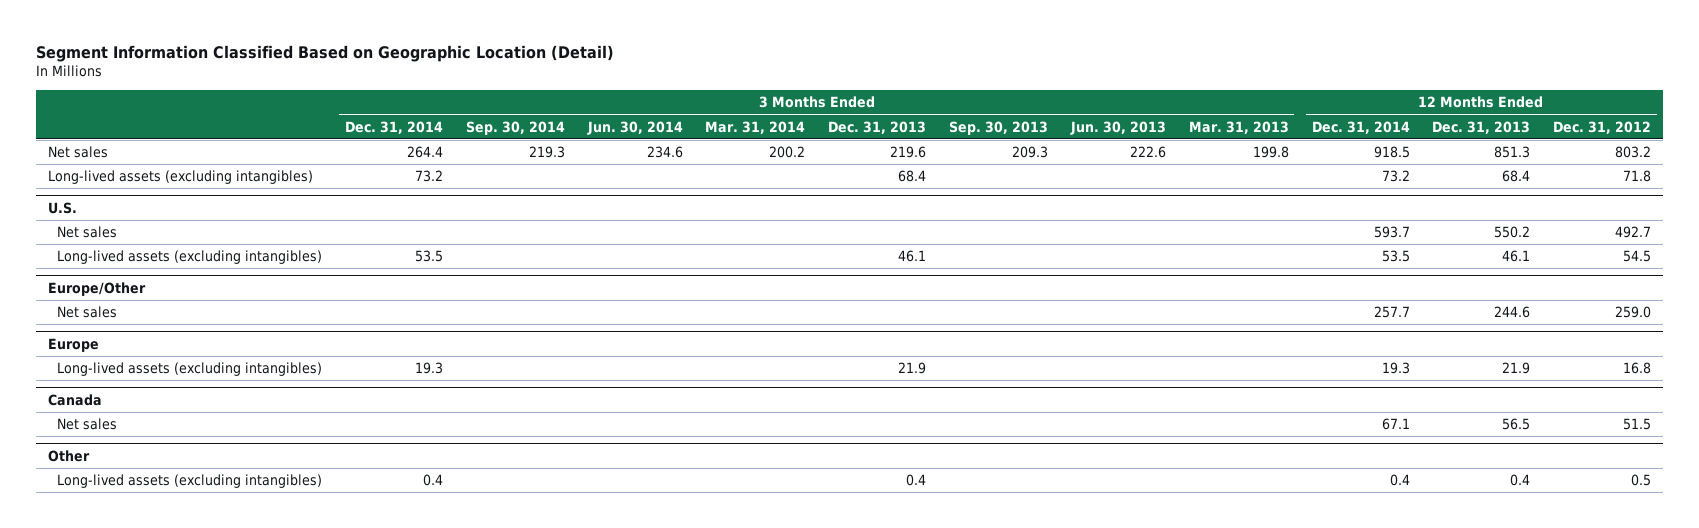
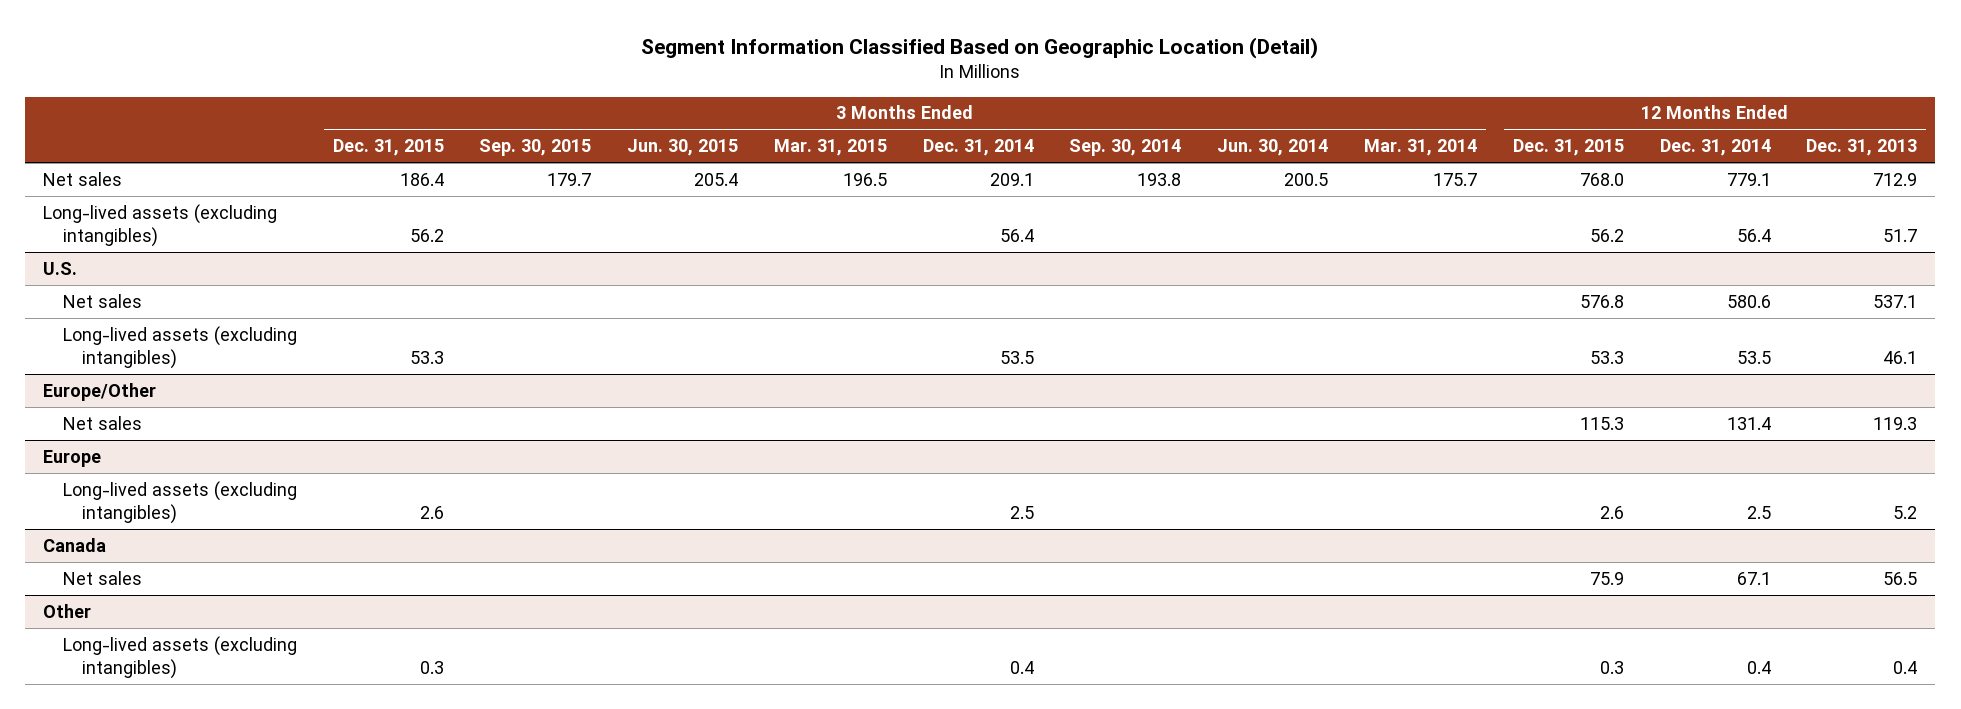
- | 3 Months Ended Dec. 31, 2014 | 3 Months Ended Sep. 30, 2014 | 3 Months Ended Jun. 30, 2014 | 3 Months Ended Mar. 31, 2014 | 3 Months Ended Dec. 31, 2013 | 3 Months Ended Sep. 30, 2013 | 3 Months Ended Jun. 30, 2013 | 3 Months Ended Mar. 31, 2013 | 12 Months Ended Dec. 31, 2014 | 12 Months Ended Dec. 31, 2013 | 12 Months Ended Dec. 31, 2012
+ | 3 Months Ended Dec. 31, 2015 | 3 Months Ended Sep. 30, 2015 | 3 Months Ended Jun. 30, 2015 | 3 Months Ended Mar. 31, 2015 | 3 Months Ended Dec. 31, 2014 | 3 Months Ended Sep. 30, 2014 | 3 Months Ended Jun. 30, 2014 | 3 Months Ended Mar. 31, 2014 | 12 Months Ended Dec. 31, 2015 | 12 Months Ended Dec. 31, 2014 | 12 Months Ended Dec. 31, 2013
- Net sales | 264.4 | 219.3 | 234.6 | 200.2 | 219.6 | 209.3 | 222.6 | 199.8 | 918.5 | 851.3 | 803.2
- Long-lived assets (excluding intangibles) | 73.2 | | | | 68.4 | | | | 73.2 | 68.4 | 71.8
+ Net sales | 186.4 | 179.7 | 205.4 | 196.5 | 209.1 | 193.8 | 200.5 | 175.7 | 768.0 | 779.1 | 712.9
+ Long-lived assets (excluding intangibles) | 56.2 | | | | 56.4 | | | | 56.2 | 56.4 | 51.7
@ U.S.
- Net sales | | | | | | | | | 593.7 | 550.2 | 492.7
+ Net sales | | | | | | | | | 576.8 | 580.6 | 537.1
@ Europe/Other
- Net sales | | | | | | | | | 257.7 | 244.6 | 259.0
+ Net sales | | | | | | | | | 115.3 | 131.4 | 119.3
@ Europe
- Long-lived assets (excluding intangibles) | 19.3 | | | | 21.9 | | | | 19.3 | 21.9 | 16.8
+ Long-lived assets (excluding intangibles) | 2.6 | | | | 2.5 | | | | 2.6 | 2.5 | 5.2

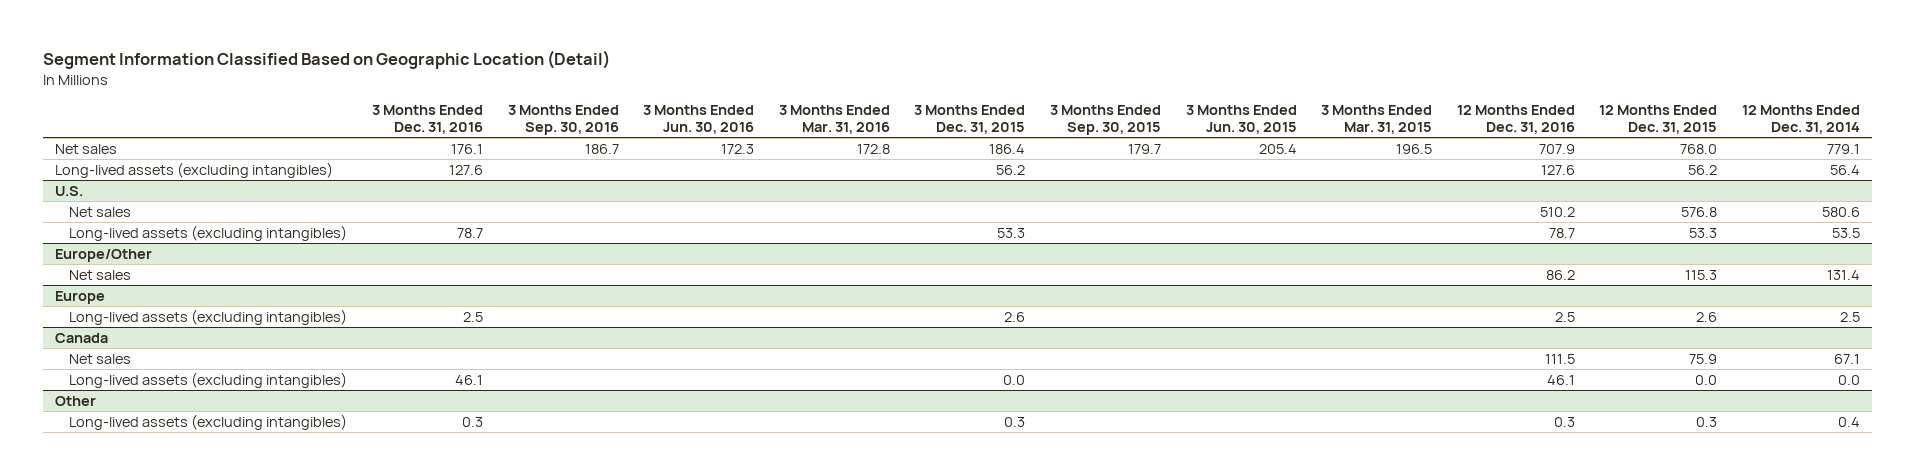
- | 3 Months Ended Dec. 31, 2015 | 3 Months Ended Sep. 30, 2015 | 3 Months Ended Jun. 30, 2015 | 3 Months Ended Mar. 31, 2015 | 3 Months Ended Dec. 31, 2014 | 3 Months Ended Sep. 30, 2014 | 3 Months Ended Jun. 30, 2014 | 3 Months Ended Mar. 31, 2014 | 12 Months Ended Dec. 31, 2015 | 12 Months Ended Dec. 31, 2014 | 12 Months Ended Dec. 31, 2013
+ | 3 Months Ended Dec. 31, 2016 | 3 Months Ended Sep. 30, 2016 | 3 Months Ended Jun. 30, 2016 | 3 Months Ended Mar. 31, 2016 | 3 Months Ended Dec. 31, 2015 | 3 Months Ended Sep. 30, 2015 | 3 Months Ended Jun. 30, 2015 | 3 Months Ended Mar. 31, 2015 | 12 Months Ended Dec. 31, 2016 | 12 Months Ended Dec. 31, 2015 | 12 Months Ended Dec. 31, 2014
@ Canada
+ Long-lived assets (excluding intangibles) | 46.1 | | | | 0.0 | | | | 46.1 | 0.0 | 0.0

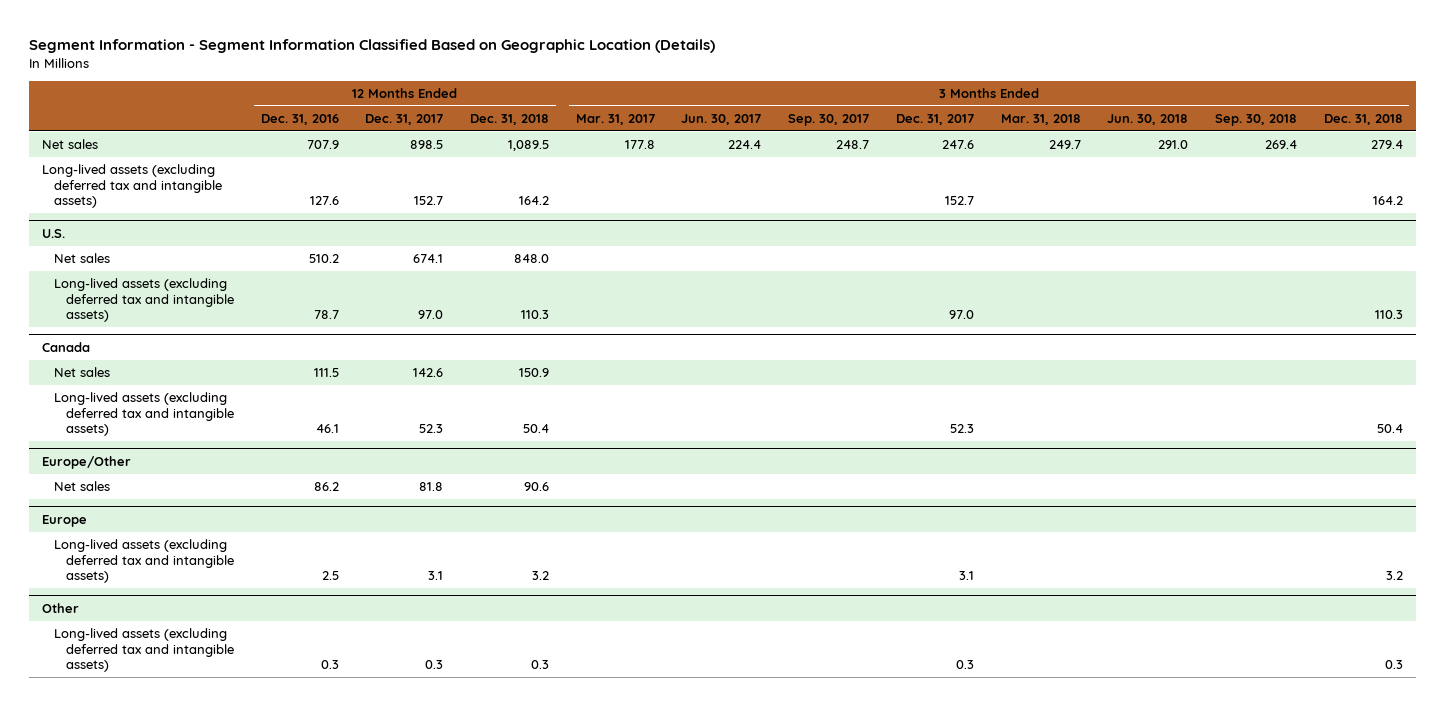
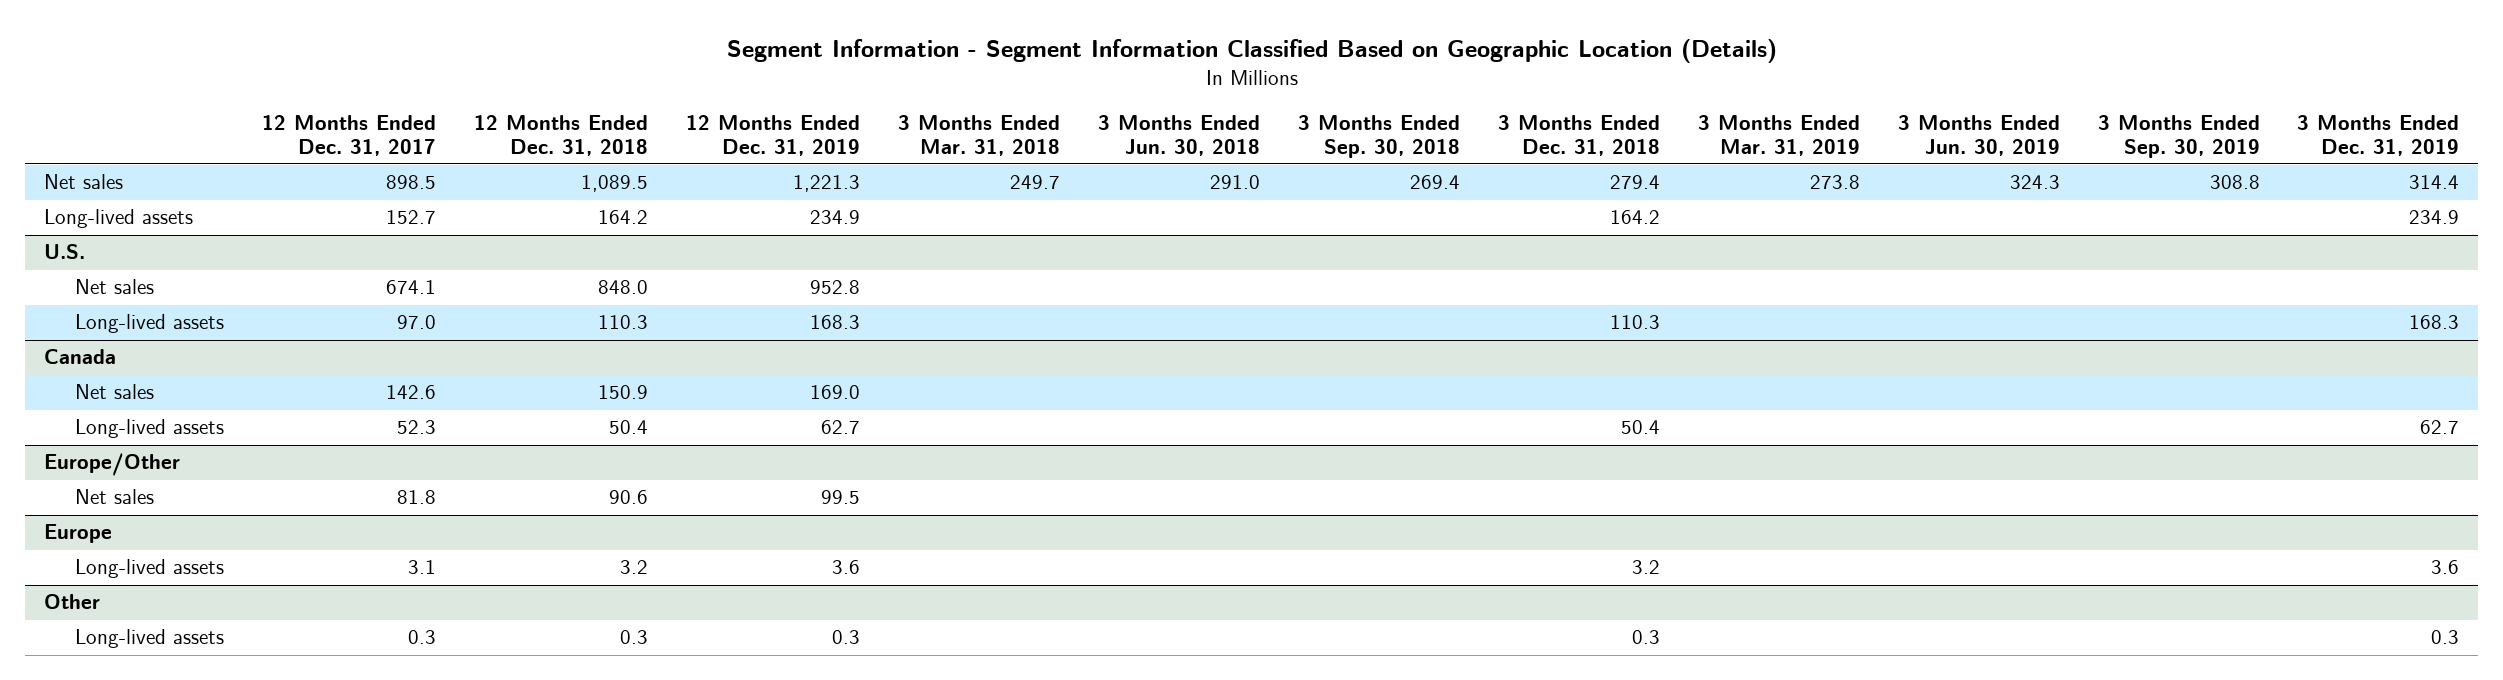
- | 12 Months Ended Dec. 31, 2016 | 12 Months Ended Dec. 31, 2017 | 12 Months Ended Dec. 31, 2018 | 3 Months Ended Mar. 31, 2017 | 3 Months Ended Jun. 30, 2017 | 3 Months Ended Sep. 30, 2017 | 3 Months Ended Dec. 31, 2017 | 3 Months Ended Mar. 31, 2018 | 3 Months Ended Jun. 30, 2018 | 3 Months Ended Sep. 30, 2018 | 3 Months Ended Dec. 31, 2018
+ | 12 Months Ended Dec. 31, 2017 | 12 Months Ended Dec. 31, 2018 | 12 Months Ended Dec. 31, 2019 | 3 Months Ended Mar. 31, 2018 | 3 Months Ended Jun. 30, 2018 | 3 Months Ended Sep. 30, 2018 | 3 Months Ended Dec. 31, 2018 | 3 Months Ended Mar. 31, 2019 | 3 Months Ended Jun. 30, 2019 | 3 Months Ended Sep. 30, 2019 | 3 Months Ended Dec. 31, 2019
- Long-lived assets (excluding deferred tax and intangible assets) | 127.6 | 152.7 | 164.2 | | | | 152.7 | | | | 164.2
+ Long-lived assets | 152.7 | 164.2 | 234.9 | | | | 164.2 | | | | 234.9
@ U.S.
- Long-lived assets (excluding deferred tax and intangible assets) | 78.7 | 97.0 | 110.3 | | | | 97.0 | | | | 110.3
+ Long-lived assets | 97.0 | 110.3 | 168.3 | | | | 110.3 | | | | 168.3
@ Canada
- Long-lived assets (excluding deferred tax and intangible assets) | 46.1 | 52.3 | 50.4 | | | | 52.3 | | | | 50.4
+ Long-lived assets | 52.3 | 50.4 | 62.7 | | | | 50.4 | | | | 62.7
@ Europe
- Long-lived assets (excluding deferred tax and intangible assets) | 2.5 | 3.1 | 3.2 | | | | 3.1 | | | | 3.2
+ Long-lived assets | 3.1 | 3.2 | 3.6 | | | | 3.2 | | | | 3.6
@ Other
- Long-lived assets (excluding deferred tax and intangible assets) | 0.3 | 0.3 | 0.3 | | | | 0.3 | | | | 0.3
+ Long-lived assets | 0.3 | 0.3 | 0.3 | | | | 0.3 | | | | 0.3

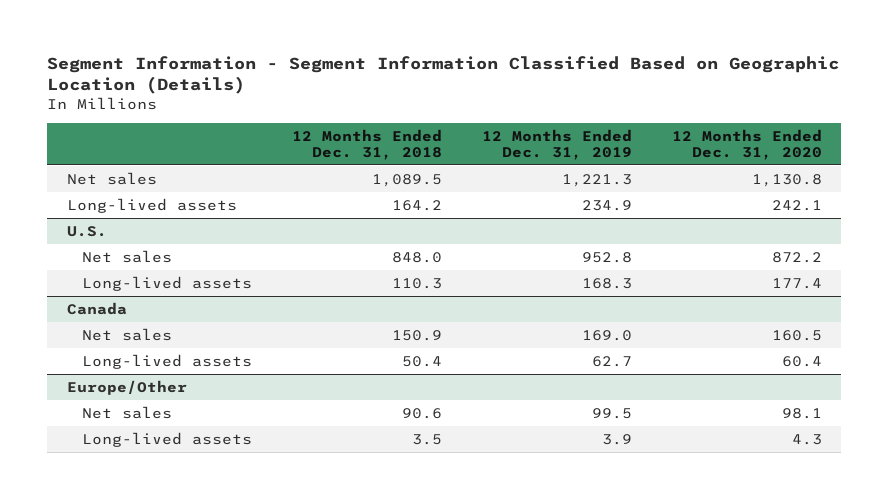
- | 12 Months Ended Dec. 31, 2017 | 12 Months Ended Dec. 31, 2018 | 12 Months Ended Dec. 31, 2019 | 3 Months Ended Mar. 31, 2018 | 3 Months Ended Jun. 30, 2018 | 3 Months Ended Sep. 30, 2018 | 3 Months Ended Dec. 31, 2018 | 3 Months Ended Mar. 31, 2019 | 3 Months Ended Jun. 30, 2019 | 3 Months Ended Sep. 30, 2019 | 3 Months Ended Dec. 31, 2019
+ | 12 Months Ended Dec. 31, 2018 | 12 Months Ended Dec. 31, 2019 | 12 Months Ended Dec. 31, 2020
- Europe
- Long-lived assets | 3.1 | 3.2 | 3.6 | | | | 3.2 | | | | 3.6
- Other
- Long-lived assets | 0.3 | 0.3 | 0.3 | | | | 0.3 | | | | 0.3
@ Europe/Other
+ Long-lived assets | 3.5 | 3.9 | 4.3

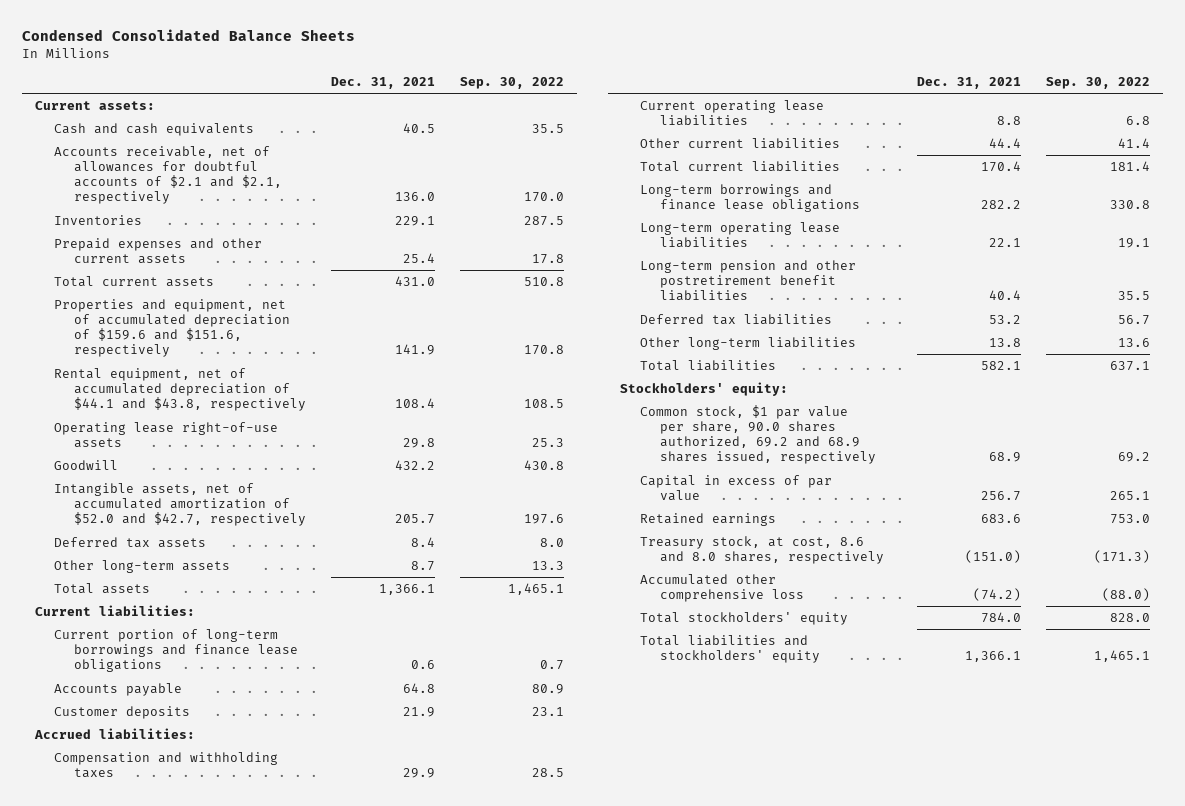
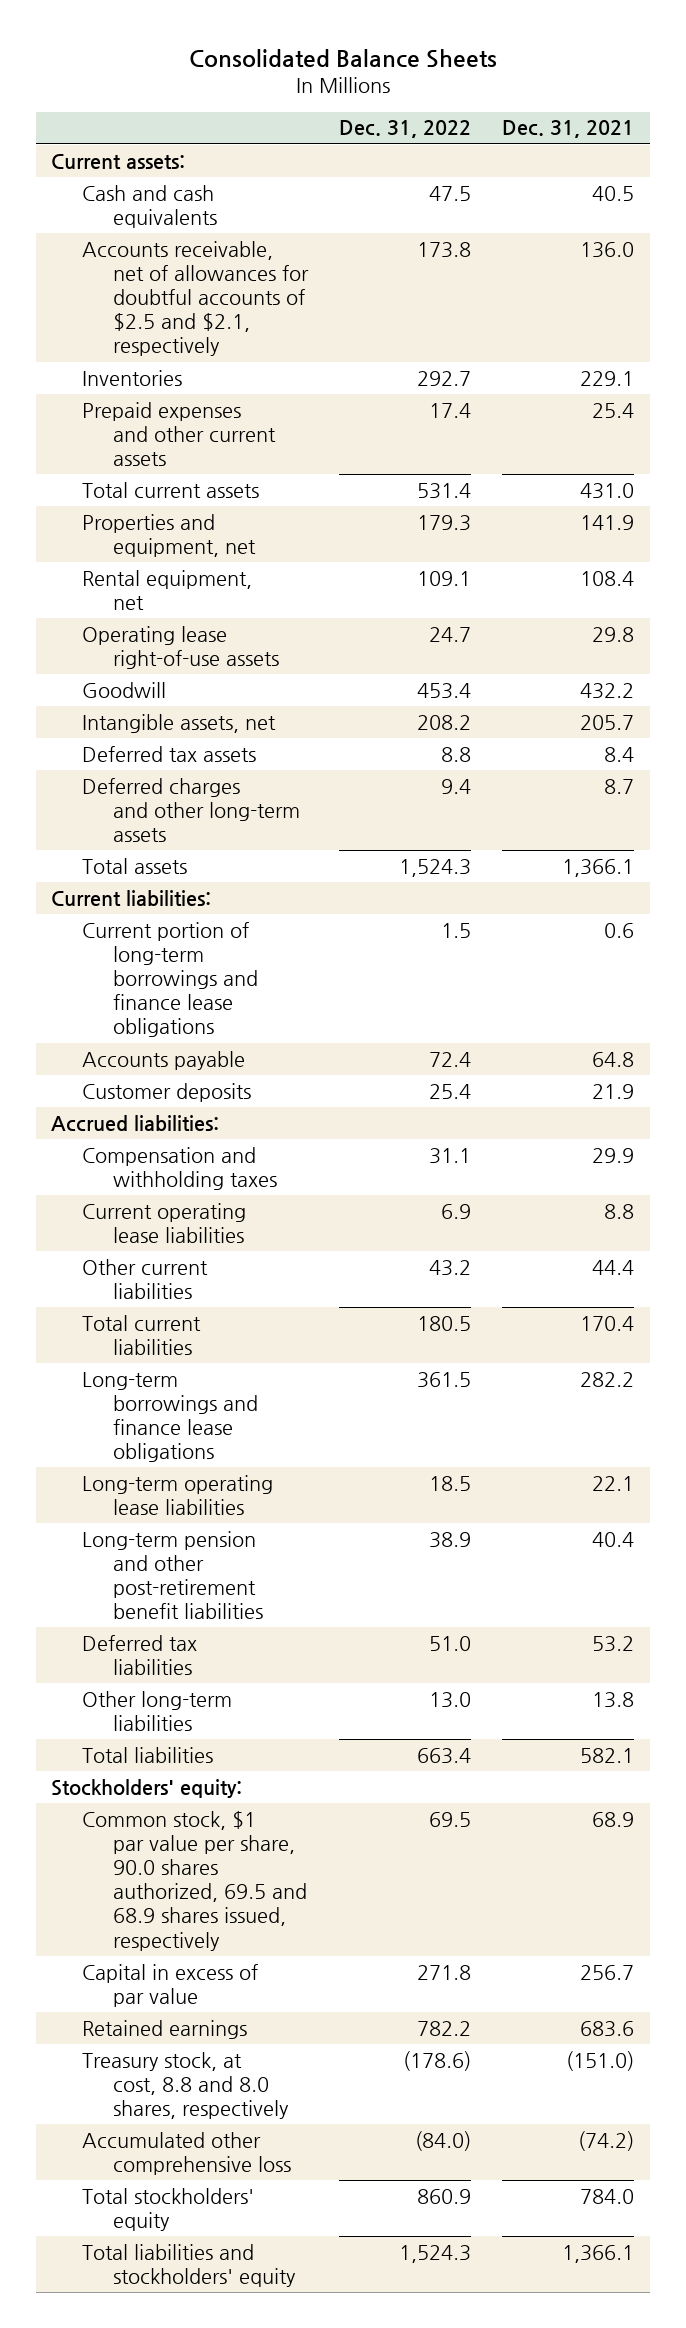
- Condensed Consolidated Balance Sheets
+ Consolidated Balance Sheets
- | Dec. 31, 2021 | Sep. 30, 2022
+ | Dec. 31, 2022 | Dec. 31, 2021
- Accounts receivable, net of allowances for doubtful accounts of $2.1 and $2.1, respectively | 136.0 | 170.0
+ Accounts receivable, net of allowances for doubtful accounts of $2.5 and $2.1, respectively | 173.8 | 136.0
- Properties and equipment, net of accumulated depreciation of $159.6 and $151.6, respectively | 141.9 | 170.8
- Rental equipment, net of accumulated depreciation of $44.1 and $43.8, respectively | 108.4 | 108.5
+ Properties and equipment, net | 179.3 | 141.9
+ Rental equipment, net | 109.1 | 108.4
- Intangible assets, net of accumulated amortization of $52.0 and $42.7, respectively | 205.7 | 197.6
+ Intangible assets, net | 208.2 | 205.7
- Other long-term assets | 8.7 | 13.3
+ Deferred charges and other long-term assets | 9.4 | 8.7
- Long-term pension and other postretirement benefit liabilities | 40.4 | 35.5
+ Long-term pension and other post-retirement benefit liabilities | 38.9 | 40.4
- Common stock, $1 par value per share, 90.0 shares authorized, 69.2 and 68.9 shares issued, respectively | 68.9 | 69.2
+ Common stock, $1 par value per share, 90.0 shares authorized, 69.5 and 68.9 shares issued, respectively | 69.5 | 68.9
- Treasury stock, at cost, 8.6 and 8.0 shares, respectively | (151.0) | (171.3)
+ Treasury stock, at cost, 8.8 and 8.0 shares, respectively | (178.6) | (151.0)

